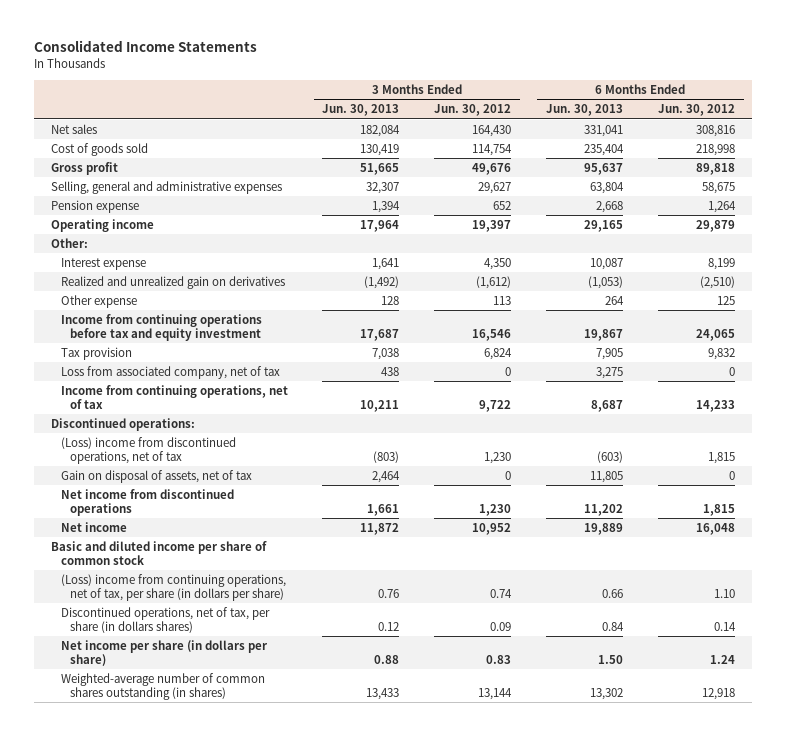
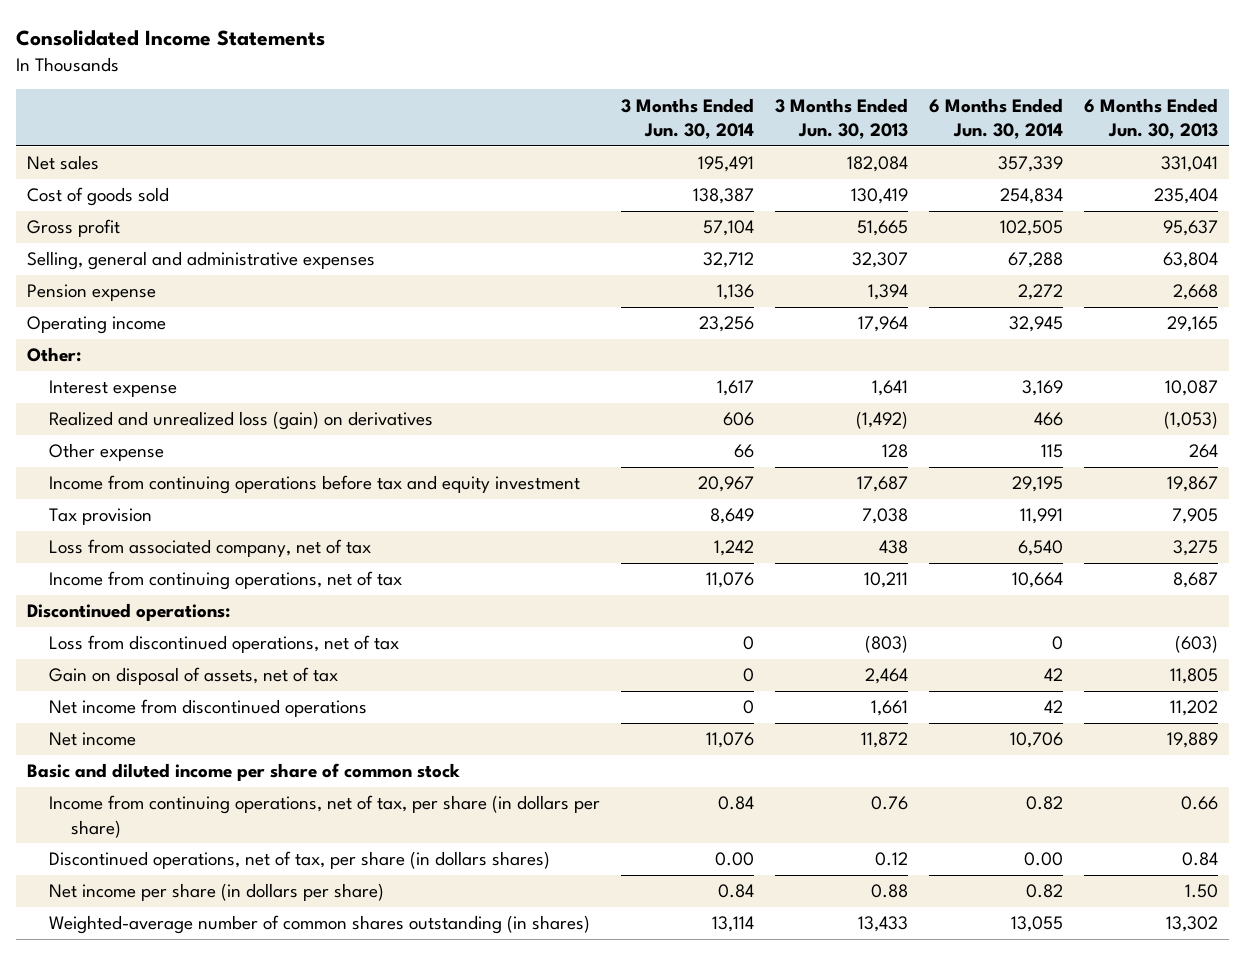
- | 3 Months Ended Jun. 30, 2013 | 3 Months Ended Jun. 30, 2012 | 6 Months Ended Jun. 30, 2013 | 6 Months Ended Jun. 30, 2012
+ | 3 Months Ended Jun. 30, 2014 | 3 Months Ended Jun. 30, 2013 | 6 Months Ended Jun. 30, 2014 | 6 Months Ended Jun. 30, 2013
- Realized and unrealized gain on derivatives | (1,492) | (1,612) | (1,053) | (2,510)
+ Realized and unrealized loss (gain) on derivatives | 606 | (1,492) | 466 | (1,053)
- (Loss) income from discontinued operations, net of tax | (803) | 1,230 | (603) | 1,815
+ Loss from discontinued operations, net of tax | 0 | (803) | 0 | (603)
- (Loss) income from continuing operations, net of tax, per share (in dollars per share) | 0.76 | 0.74 | 0.66 | 1.10
+ Income from continuing operations, net of tax, per share (in dollars per share) | 0.84 | 0.76 | 0.82 | 0.66

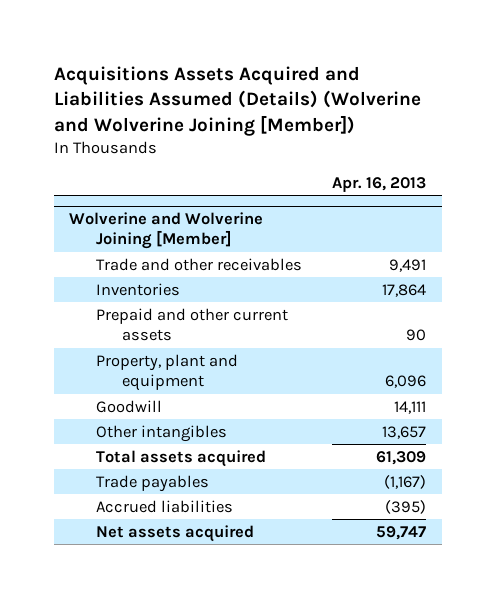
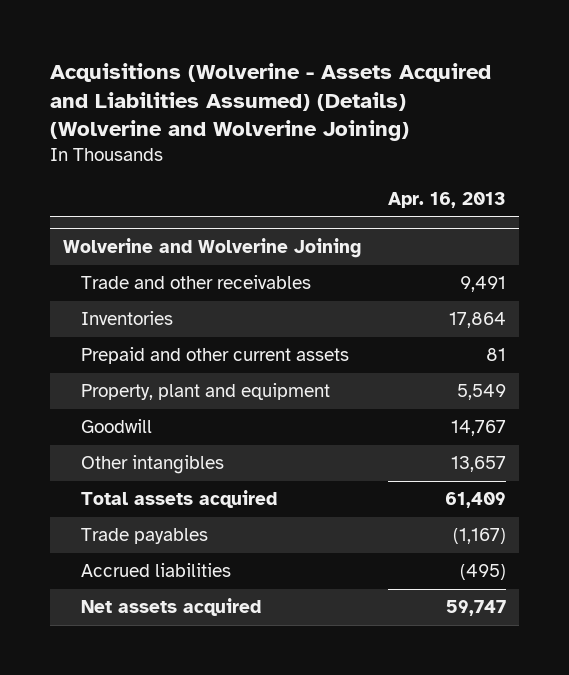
- Acquisitions Assets Acquired and Liabilities Assumed (Details) (Wolverine and Wolverine Joining [Member])
+ Acquisitions (Wolverine - Assets Acquired and Liabilities Assumed) (Details) (Wolverine and Wolverine Joining)
- Wolverine and Wolverine Joining [Member]
+ Wolverine and Wolverine Joining
- Prepaid and other current assets | 90
- Property, plant and equipment | 6,096
- Goodwill | 14,111
+ Prepaid and other current assets | 81
+ Property, plant and equipment | 5,549
+ Goodwill | 14,767
- Total assets acquired | 61,309
+ Total assets acquired | 61,409
- Accrued liabilities | (395)
+ Accrued liabilities | (495)

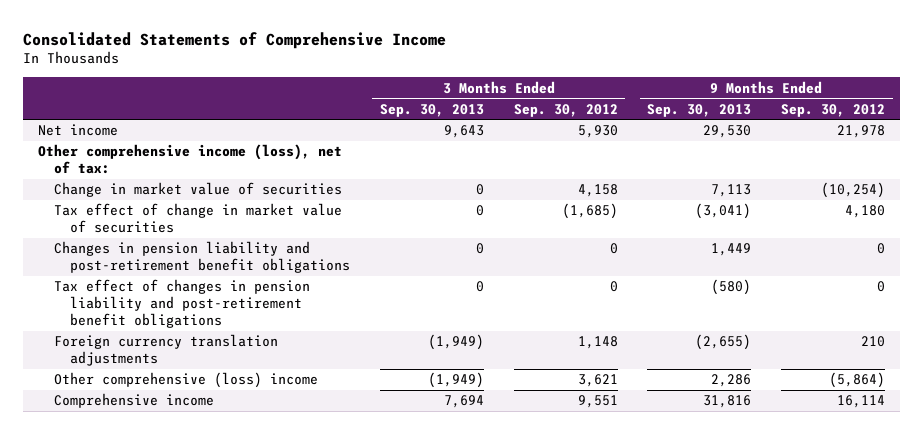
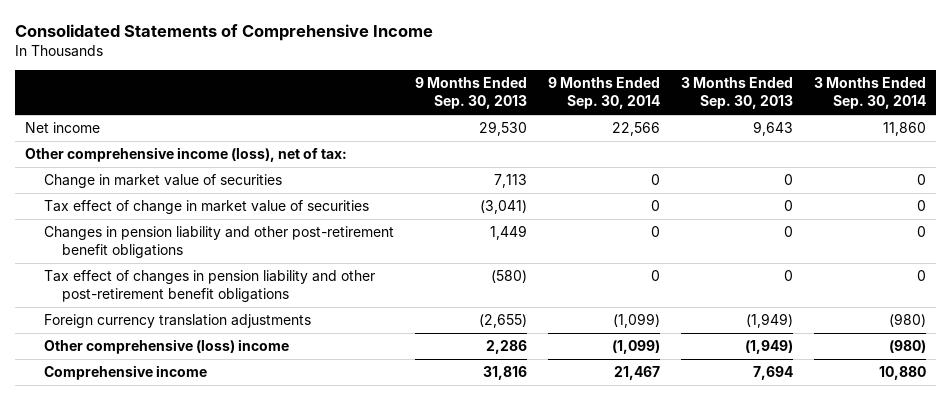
- | 3 Months Ended Sep. 30, 2013 | 3 Months Ended Sep. 30, 2012 | 9 Months Ended Sep. 30, 2013 | 9 Months Ended Sep. 30, 2012
+ | 9 Months Ended Sep. 30, 2013 | 9 Months Ended Sep. 30, 2014 | 3 Months Ended Sep. 30, 2013 | 3 Months Ended Sep. 30, 2014
- Changes in pension liability and post-retirement benefit obligations | 0 | 0 | 1,449 | 0
- Tax effect of changes in pension liability and post-retirement benefit obligations | 0 | 0 | (580) | 0
+ Changes in pension liability and other post-retirement benefit obligations | 1,449 | 0 | 0 | 0
+ Tax effect of changes in pension liability and other post-retirement benefit obligations | (580) | 0 | 0 | 0

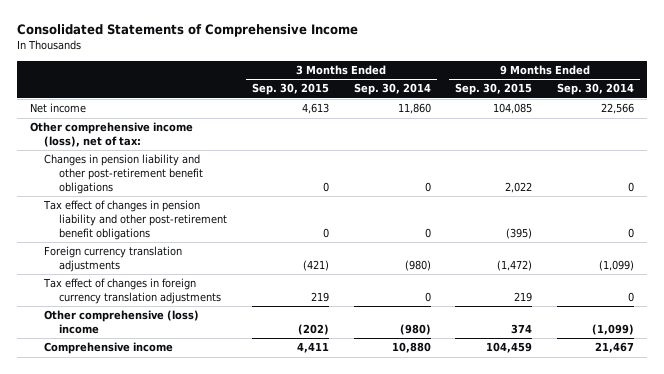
- | 9 Months Ended Sep. 30, 2013 | 9 Months Ended Sep. 30, 2014 | 3 Months Ended Sep. 30, 2013 | 3 Months Ended Sep. 30, 2014
+ | 3 Months Ended Sep. 30, 2015 | 3 Months Ended Sep. 30, 2014 | 9 Months Ended Sep. 30, 2015 | 9 Months Ended Sep. 30, 2014
- Change in market value of securities | 7,113 | 0 | 0 | 0
- Tax effect of change in market value of securities | (3,041) | 0 | 0 | 0
+ Tax effect of changes in foreign currency translation adjustments | 219 | 0 | 219 | 0

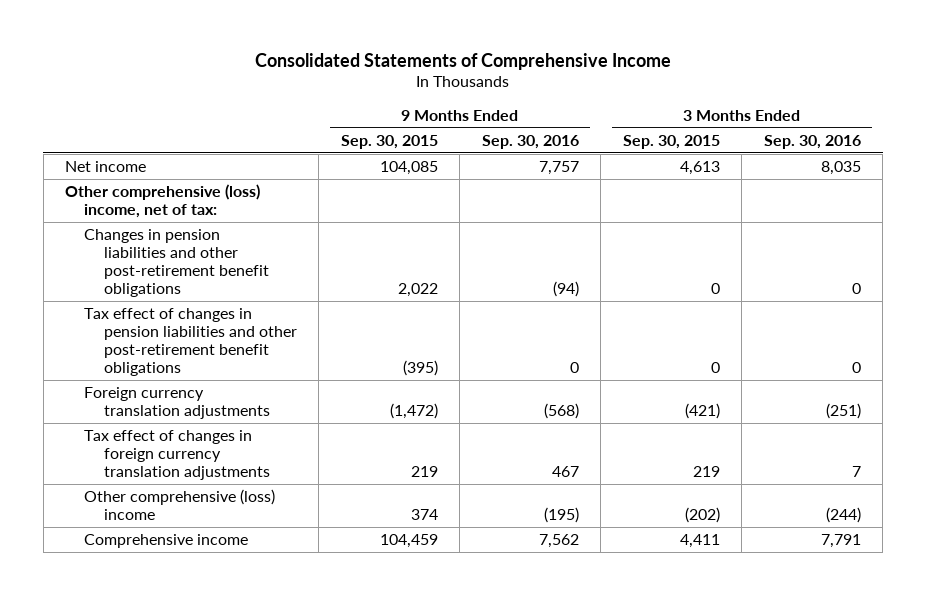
- | 3 Months Ended Sep. 30, 2015 | 3 Months Ended Sep. 30, 2014 | 9 Months Ended Sep. 30, 2015 | 9 Months Ended Sep. 30, 2014
+ | 9 Months Ended Sep. 30, 2015 | 9 Months Ended Sep. 30, 2016 | 3 Months Ended Sep. 30, 2015 | 3 Months Ended Sep. 30, 2016
- Other comprehensive income (loss), net of tax:
- Changes in pension liability and other post-retirement benefit obligations | 0 | 0 | 2,022 | 0
- Tax effect of changes in pension liability and other post-retirement benefit obligations | 0 | 0 | (395) | 0
+ Other comprehensive (loss) income, net of tax:
+ Changes in pension liabilities and other post-retirement benefit obligations | 2,022 | (94) | 0 | 0
+ Tax effect of changes in pension liabilities and other post-retirement benefit obligations | (395) | 0 | 0 | 0

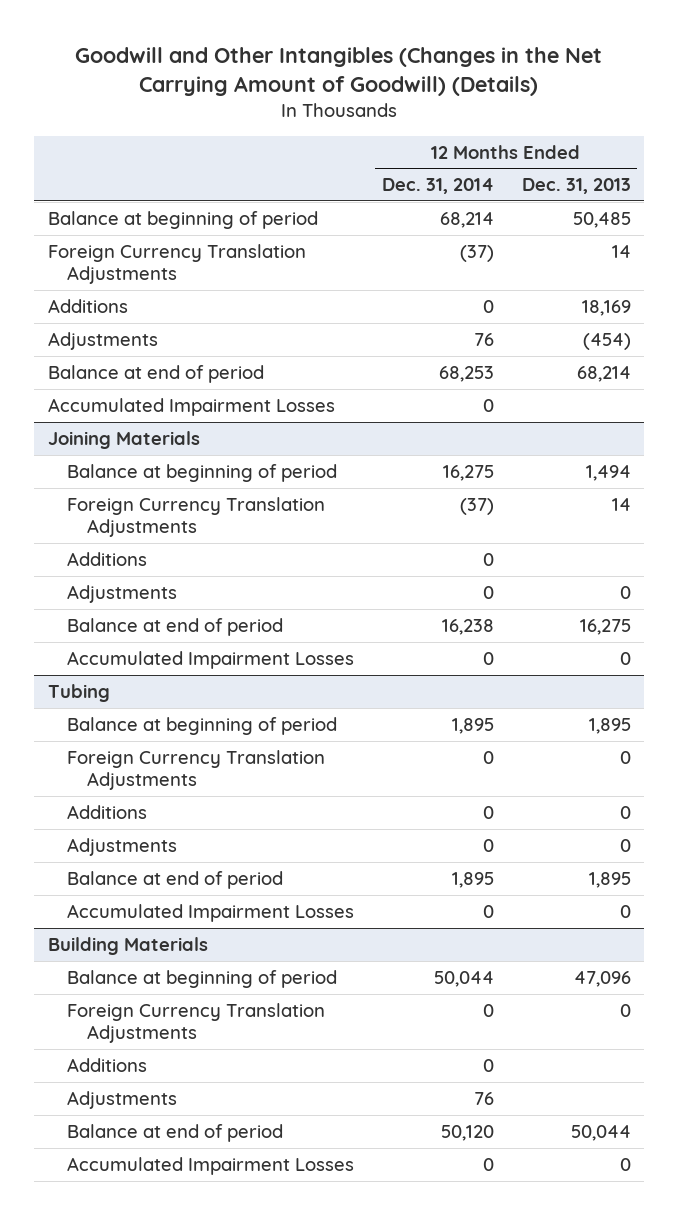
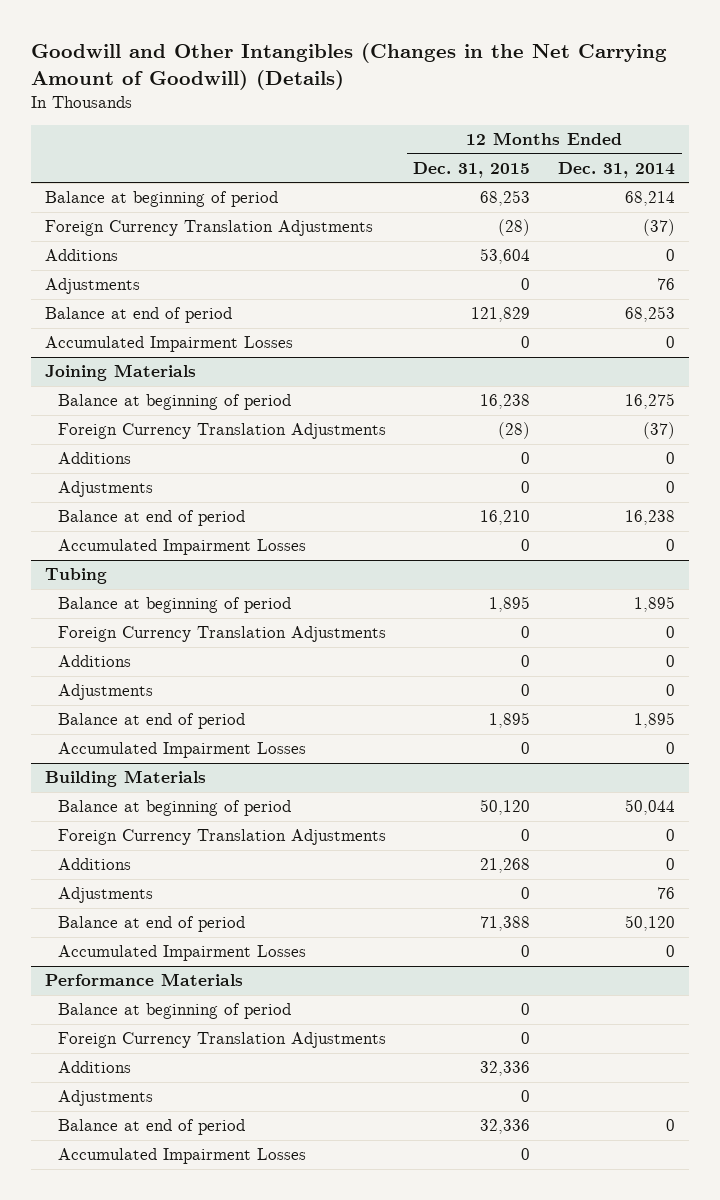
- | 12 Months Ended Dec. 31, 2014 | 12 Months Ended Dec. 31, 2013
+ | 12 Months Ended Dec. 31, 2015 | 12 Months Ended Dec. 31, 2014
+ Performance Materials
+ Balance at beginning of period | 0 |
+ Foreign Currency Translation Adjustments | 0 |
+ Additions | 32,336 |
+ Adjustments | 0 |
+ Balance at end of period | 32,336 | 0
+ Accumulated Impairment Losses | 0 |

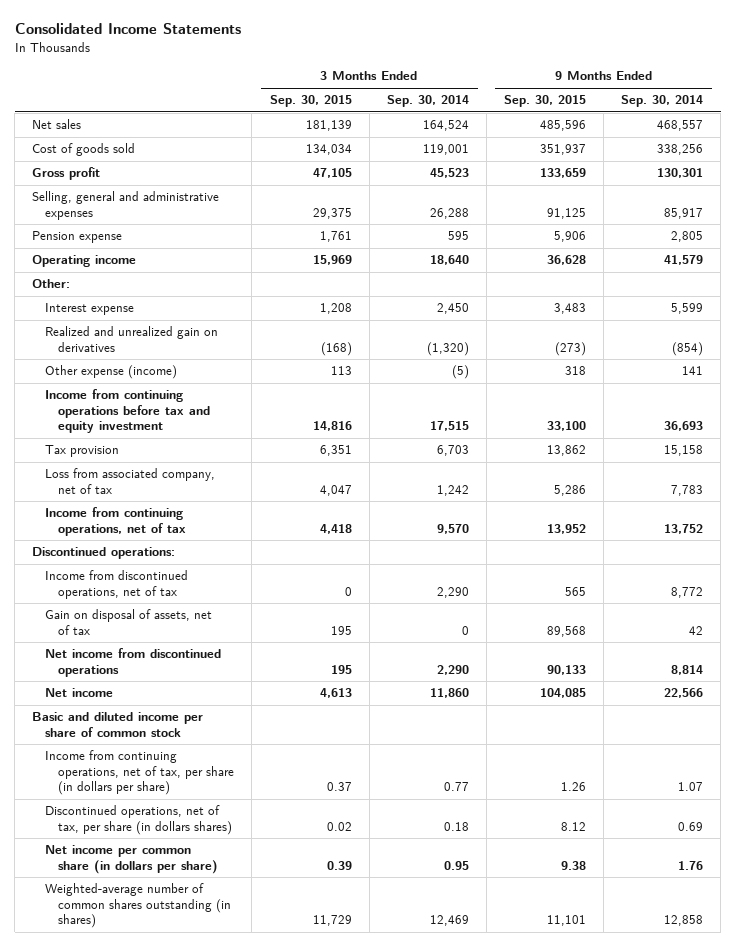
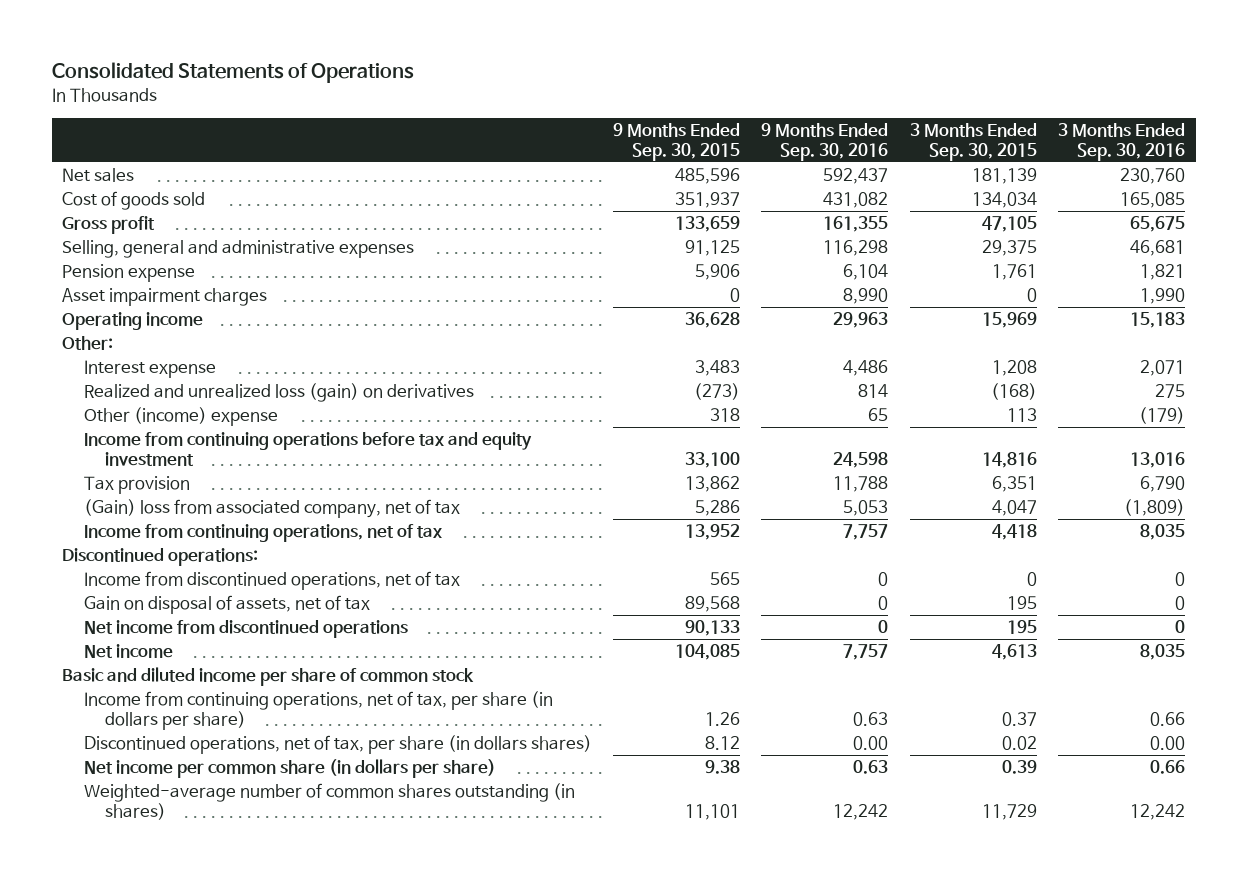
- Consolidated Income Statements
+ Consolidated Statements of Operations
- | 3 Months Ended Sep. 30, 2015 | 3 Months Ended Sep. 30, 2014 | 9 Months Ended Sep. 30, 2015 | 9 Months Ended Sep. 30, 2014
+ | 9 Months Ended Sep. 30, 2015 | 9 Months Ended Sep. 30, 2016 | 3 Months Ended Sep. 30, 2015 | 3 Months Ended Sep. 30, 2016
+ Asset impairment charges | 0 | 8,990 | 0 | 1,990
- Realized and unrealized gain on derivatives | (168) | (1,320) | (273) | (854)
- Other expense (income) | 113 | (5) | 318 | 141
+ Realized and unrealized loss (gain) on derivatives | (273) | 814 | (168) | 275
+ Other (income) expense | 318 | 65 | 113 | (179)
- Loss from associated company, net of tax | 4,047 | 1,242 | 5,286 | 7,783
+ (Gain) loss from associated company, net of tax | 5,286 | 5,053 | 4,047 | (1,809)

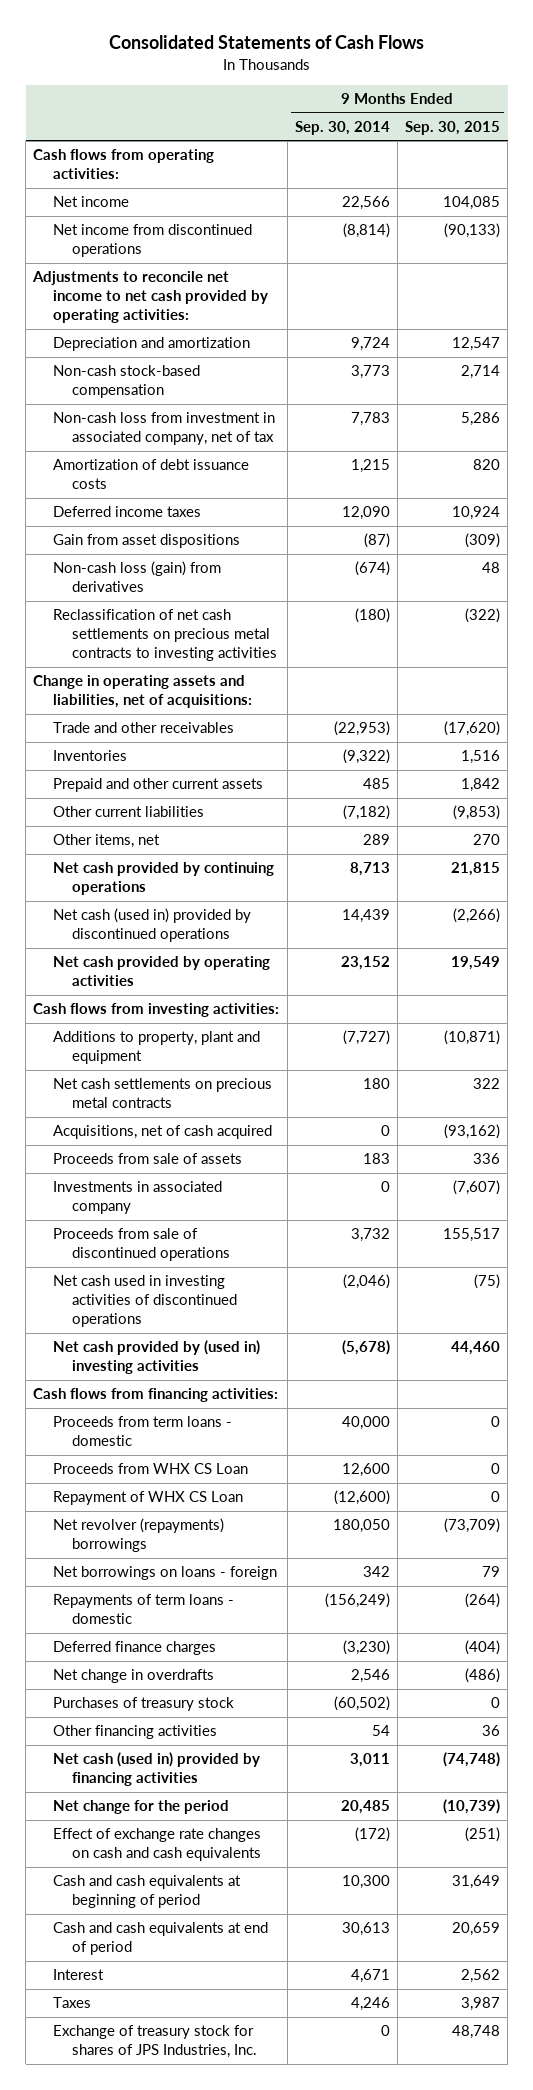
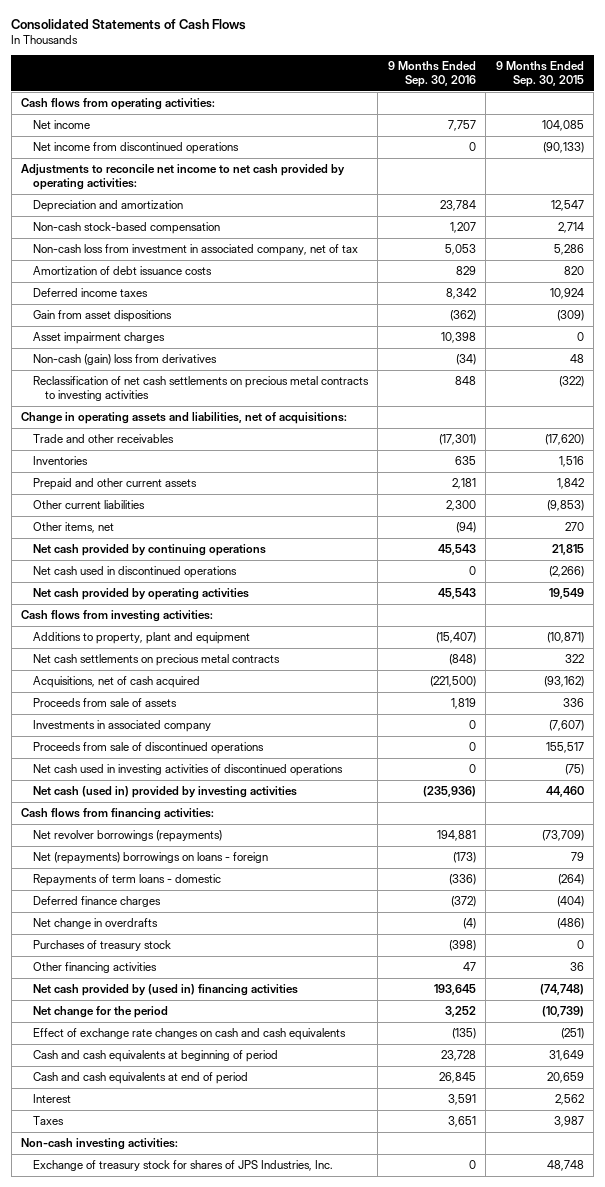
- | 9 Months Ended Sep. 30, 2014 | 9 Months Ended Sep. 30, 2015
+ | 9 Months Ended Sep. 30, 2016 | 9 Months Ended Sep. 30, 2015
- Non-cash loss (gain) from derivatives | (674) | 48
+ Asset impairment charges | 10,398 | 0
+ Non-cash (gain) loss from derivatives | (34) | 48
- Net cash (used in) provided by discontinued operations | 14,439 | (2,266)
+ Net cash used in discontinued operations | 0 | (2,266)
- Net cash provided by (used in) investing activities | (5,678) | 44,460
+ Net cash (used in) provided by investing activities | (235,936) | 44,460
- Proceeds from term loans - domestic | 40,000 | 0
- Proceeds from WHX CS Loan | 12,600 | 0
- Repayment of WHX CS Loan | (12,600) | 0
- Net revolver (repayments) borrowings | 180,050 | (73,709)
- Net borrowings on loans - foreign | 342 | 79
+ Net revolver borrowings (repayments) | 194,881 | (73,709)
+ Net (repayments) borrowings on loans - foreign | (173) | 79
- Net cash (used in) provided by financing activities | 3,011 | (74,748)
+ Net cash provided by (used in) financing activities | 193,645 | (74,748)
+ Non-cash investing activities:

